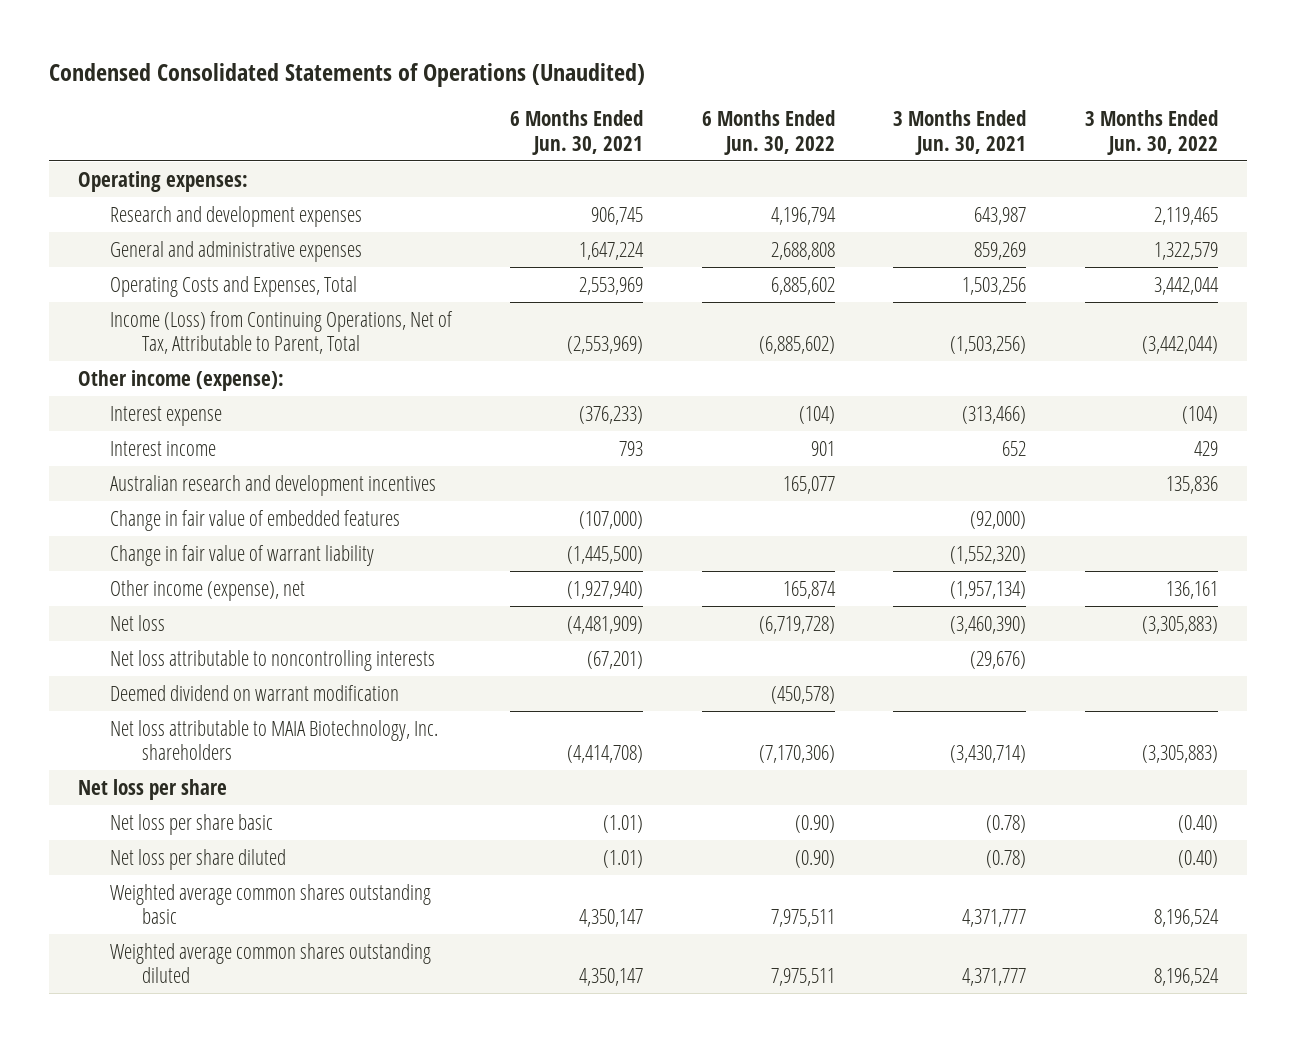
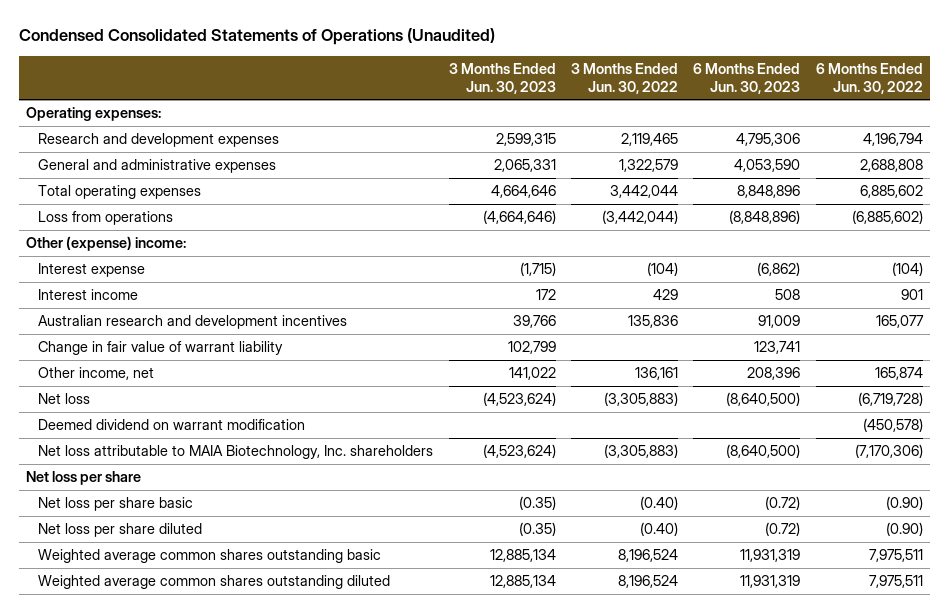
- | 6 Months Ended Jun. 30, 2021 | 6 Months Ended Jun. 30, 2022 | 3 Months Ended Jun. 30, 2021 | 3 Months Ended Jun. 30, 2022
+ | 3 Months Ended Jun. 30, 2023 | 3 Months Ended Jun. 30, 2022 | 6 Months Ended Jun. 30, 2023 | 6 Months Ended Jun. 30, 2022
- Operating Costs and Expenses, Total | 2,553,969 | 6,885,602 | 1,503,256 | 3,442,044
- Income (Loss) from Continuing Operations, Net of Tax, Attributable to Parent, Total | (2,553,969) | (6,885,602) | (1,503,256) | (3,442,044)
- Other income (expense):
+ Total operating expenses | 4,664,646 | 3,442,044 | 8,848,896 | 6,885,602
+ Loss from operations | (4,664,646) | (3,442,044) | (8,848,896) | (6,885,602)
+ Other (expense) income:
- Change in fair value of embedded features | (107,000) | | (92,000) |
- Other income (expense), net | (1,927,940) | 165,874 | (1,957,134) | 136,161
+ Other income, net | 141,022 | 136,161 | 208,396 | 165,874
- Net loss attributable to noncontrolling interests | (67,201) | | (29,676) |

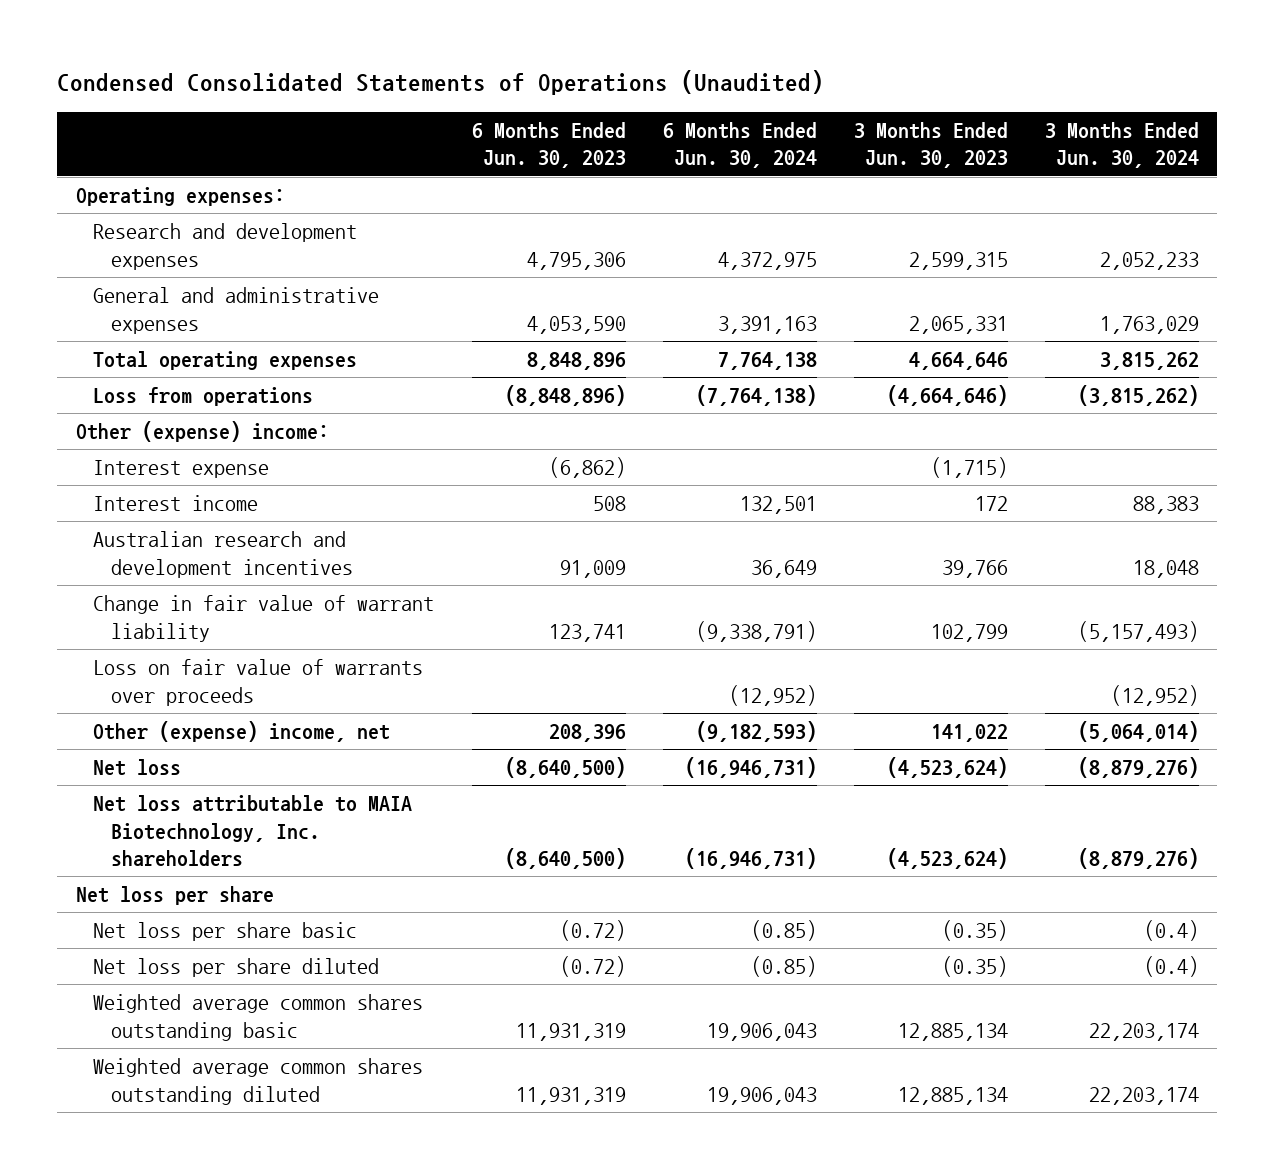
- | 3 Months Ended Jun. 30, 2023 | 3 Months Ended Jun. 30, 2022 | 6 Months Ended Jun. 30, 2023 | 6 Months Ended Jun. 30, 2022
+ | 6 Months Ended Jun. 30, 2023 | 6 Months Ended Jun. 30, 2024 | 3 Months Ended Jun. 30, 2023 | 3 Months Ended Jun. 30, 2024
- Other income, net | 141,022 | 136,161 | 208,396 | 165,874
+ Loss on fair value of warrants over proceeds | | (12,952) | | (12,952)
+ Other (expense) income, net | 208,396 | (9,182,593) | 141,022 | (5,064,014)
- Deemed dividend on warrant modification | | | | (450,578)

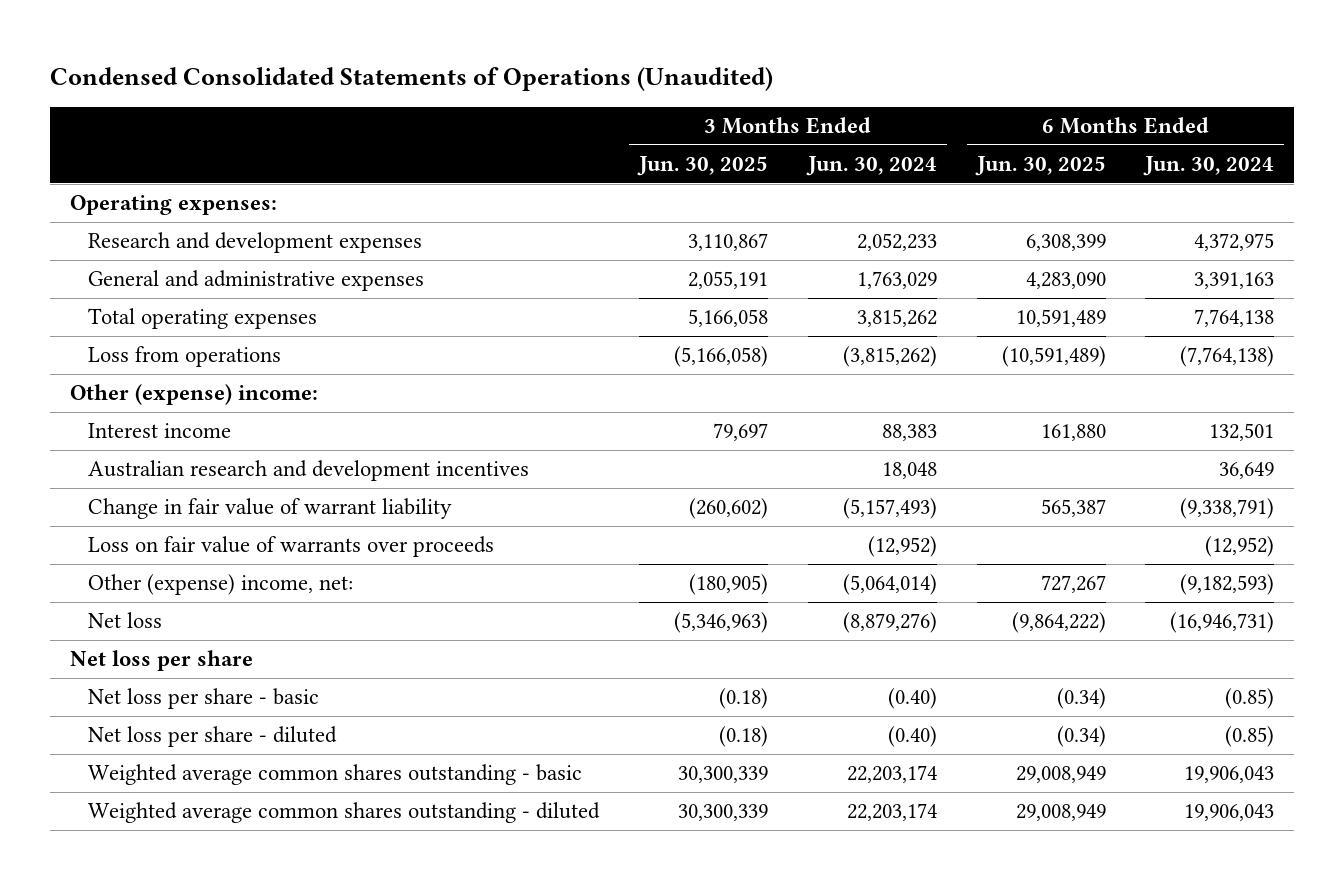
- | 6 Months Ended Jun. 30, 2023 | 6 Months Ended Jun. 30, 2024 | 3 Months Ended Jun. 30, 2023 | 3 Months Ended Jun. 30, 2024
+ | 3 Months Ended Jun. 30, 2025 | 3 Months Ended Jun. 30, 2024 | 6 Months Ended Jun. 30, 2025 | 6 Months Ended Jun. 30, 2024
- Interest expense | (6,862) | | (1,715) |
- Other (expense) income, net | 208,396 | (9,182,593) | 141,022 | (5,064,014)
+ Other (expense) income, net: | (180,905) | (5,064,014) | 727,267 | (9,182,593)
- Net loss attributable to MAIA Biotechnology, Inc. shareholders | (8,640,500) | (16,946,731) | (4,523,624) | (8,879,276)
- Net loss per share basic | (0.72) | (0.85) | (0.35) | (0.4)
- Net loss per share diluted | (0.72) | (0.85) | (0.35) | (0.4)
- Weighted average common shares outstanding basic | 11,931,319 | 19,906,043 | 12,885,134 | 22,203,174
- Weighted average common shares outstanding diluted | 11,931,319 | 19,906,043 | 12,885,134 | 22,203,174
+ Net loss per share - basic | (0.18) | (0.40) | (0.34) | (0.85)
+ Net loss per share - diluted | (0.18) | (0.40) | (0.34) | (0.85)
+ Weighted average common shares outstanding - basic | 30,300,339 | 22,203,174 | 29,008,949 | 19,906,043
+ Weighted average common shares outstanding - diluted | 30,300,339 | 22,203,174 | 29,008,949 | 19,906,043

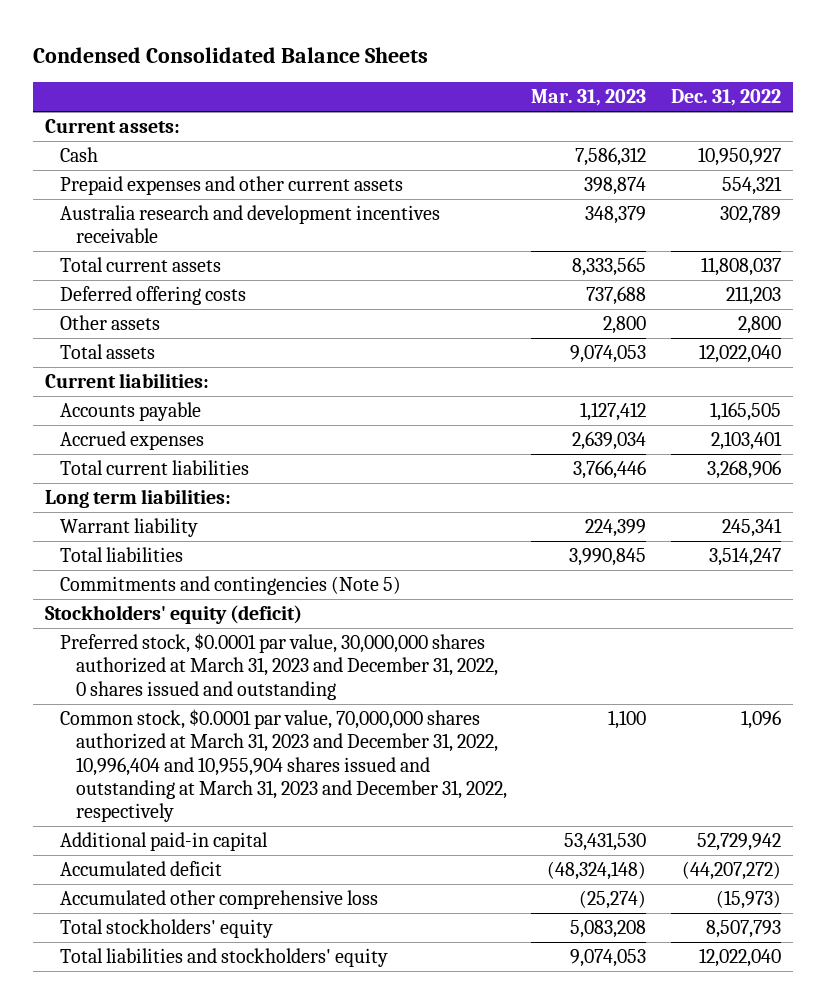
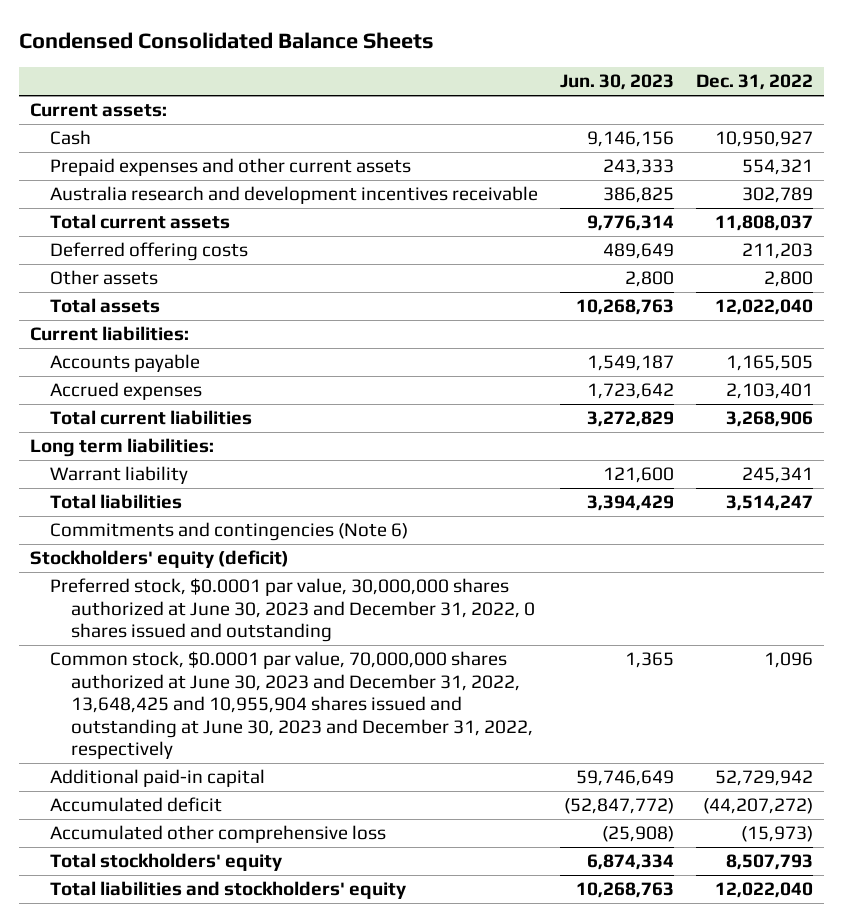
- | Mar. 31, 2023 | Dec. 31, 2022
+ | Jun. 30, 2023 | Dec. 31, 2022
- Commitments and contingencies (Note 5)
+ Commitments and contingencies (Note 6)
- Preferred stock, $0.0001 par value, 30,000,000 shares authorized at March 31, 2023 and December 31, 2022, 0 shares issued and outstanding
- Common stock, $0.0001 par value, 70,000,000 shares authorized at March 31, 2023 and December 31, 2022, 10,996,404 and 10,955,904 shares issued and outstanding at March 31, 2023 and December 31, 2022, respectively | 1,100 | 1,096
+ Preferred stock, $0.0001 par value, 30,000,000 shares authorized at June 30, 2023 and December 31, 2022, 0 shares issued and outstanding
+ Common stock, $0.0001 par value, 70,000,000 shares authorized at June 30, 2023 and December 31, 2022, 13,648,425 and 10,955,904 shares issued and outstanding at June 30, 2023 and December 31, 2022, respectively | 1,365 | 1,096

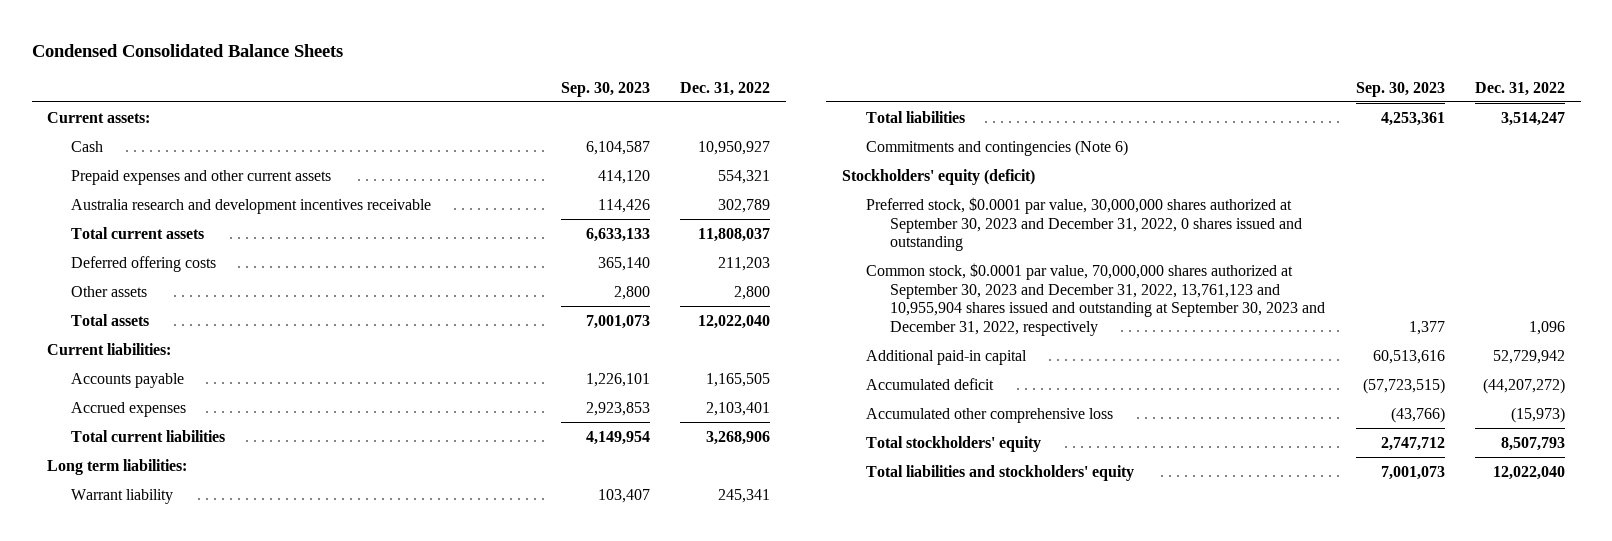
- | Jun. 30, 2023 | Dec. 31, 2022
+ | Sep. 30, 2023 | Dec. 31, 2022
- Preferred stock, $0.0001 par value, 30,000,000 shares authorized at June 30, 2023 and December 31, 2022, 0 shares issued and outstanding
- Common stock, $0.0001 par value, 70,000,000 shares authorized at June 30, 2023 and December 31, 2022, 13,648,425 and 10,955,904 shares issued and outstanding at June 30, 2023 and December 31, 2022, respectively | 1,365 | 1,096
+ Preferred stock, $0.0001 par value, 30,000,000 shares authorized at September 30, 2023 and December 31, 2022, 0 shares issued and outstanding
+ Common stock, $0.0001 par value, 70,000,000 shares authorized at September 30, 2023 and December 31, 2022, 13,761,123 and 10,955,904 shares issued and outstanding at September 30, 2023 and December 31, 2022, respectively | 1,377 | 1,096

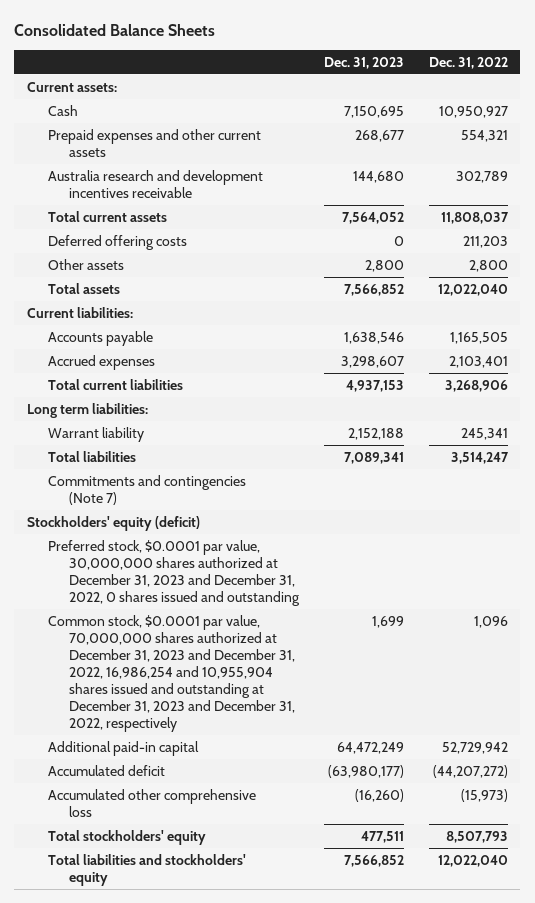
- Condensed Consolidated Balance Sheets
+ Consolidated Balance Sheets
- | Sep. 30, 2023 | Dec. 31, 2022
+ | Dec. 31, 2023 | Dec. 31, 2022
- Commitments and contingencies (Note 6)
+ Commitments and contingencies (Note 7)
- Preferred stock, $0.0001 par value, 30,000,000 shares authorized at September 30, 2023 and December 31, 2022, 0 shares issued and outstanding
- Common stock, $0.0001 par value, 70,000,000 shares authorized at September 30, 2023 and December 31, 2022, 13,761,123 and 10,955,904 shares issued and outstanding at September 30, 2023 and December 31, 2022, respectively | 1,377 | 1,096
+ Preferred stock, $0.0001 par value, 30,000,000 shares authorized at December 31, 2023 and December 31, 2022, 0 shares issued and outstanding
+ Common stock, $0.0001 par value, 70,000,000 shares authorized at December 31, 2023 and December 31, 2022, 16,986,254 and 10,955,904 shares issued and outstanding at December 31, 2023 and December 31, 2022, respectively | 1,699 | 1,096

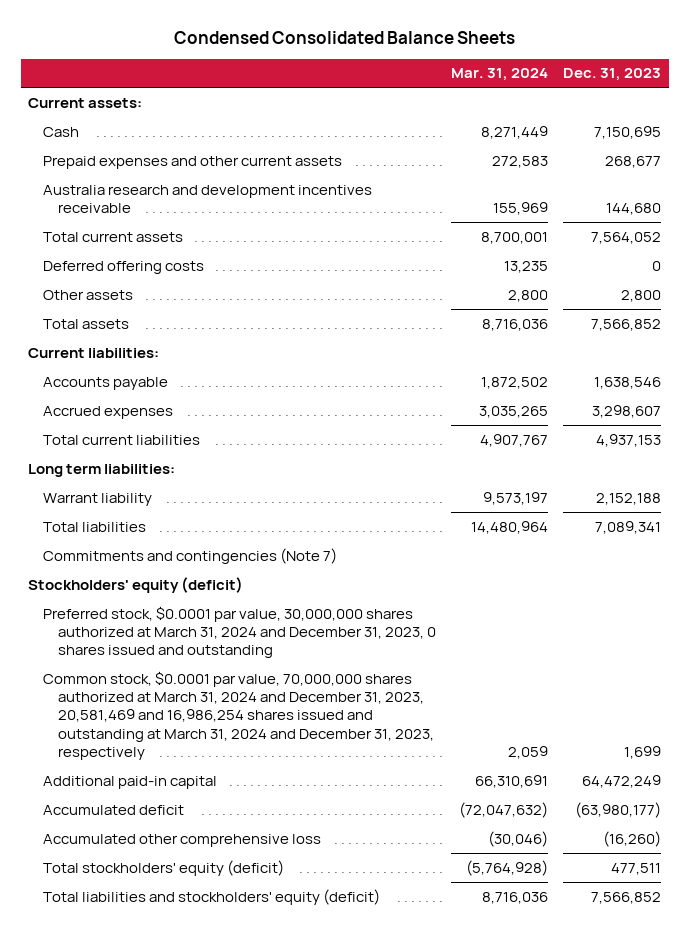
- Consolidated Balance Sheets
+ Condensed Consolidated Balance Sheets
- | Dec. 31, 2023 | Dec. 31, 2022
+ | Mar. 31, 2024 | Dec. 31, 2023
- Preferred stock, $0.0001 par value, 30,000,000 shares authorized at December 31, 2023 and December 31, 2022, 0 shares issued and outstanding
- Common stock, $0.0001 par value, 70,000,000 shares authorized at December 31, 2023 and December 31, 2022, 16,986,254 and 10,955,904 shares issued and outstanding at December 31, 2023 and December 31, 2022, respectively | 1,699 | 1,096
+ Preferred stock, $0.0001 par value, 30,000,000 shares authorized at March 31, 2024 and December 31, 2023, 0 shares issued and outstanding
+ Common stock, $0.0001 par value, 70,000,000 shares authorized at March 31, 2024 and December 31, 2023, 20,581,469 and 16,986,254 shares issued and outstanding at March 31, 2024 and December 31, 2023, respectively | 2,059 | 1,699
- Total stockholders' equity | 477,511 | 8,507,793
- Total liabilities and stockholders' equity | 7,566,852 | 12,022,040
+ Total stockholders' equity (deficit) | (5,764,928) | 477,511
+ Total liabilities and stockholders' equity (deficit) | 8,716,036 | 7,566,852

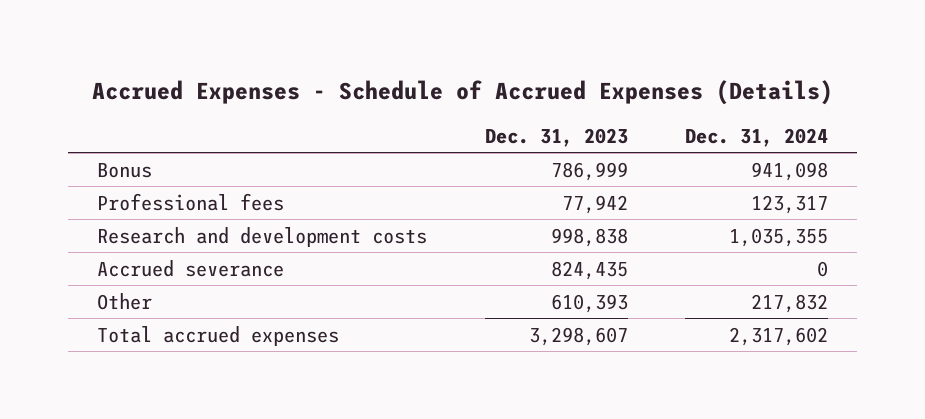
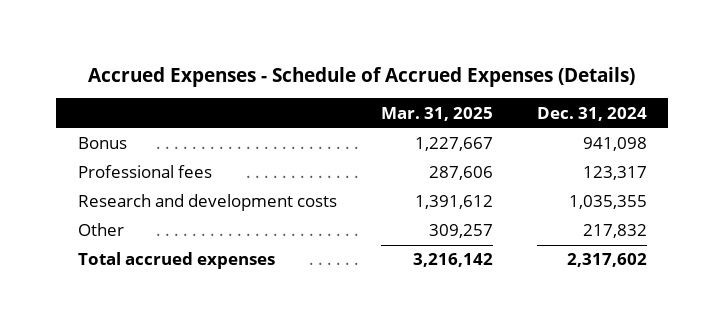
- | Dec. 31, 2023 | Dec. 31, 2024
+ | Mar. 31, 2025 | Dec. 31, 2024
- Accrued severance | 824,435 | 0

